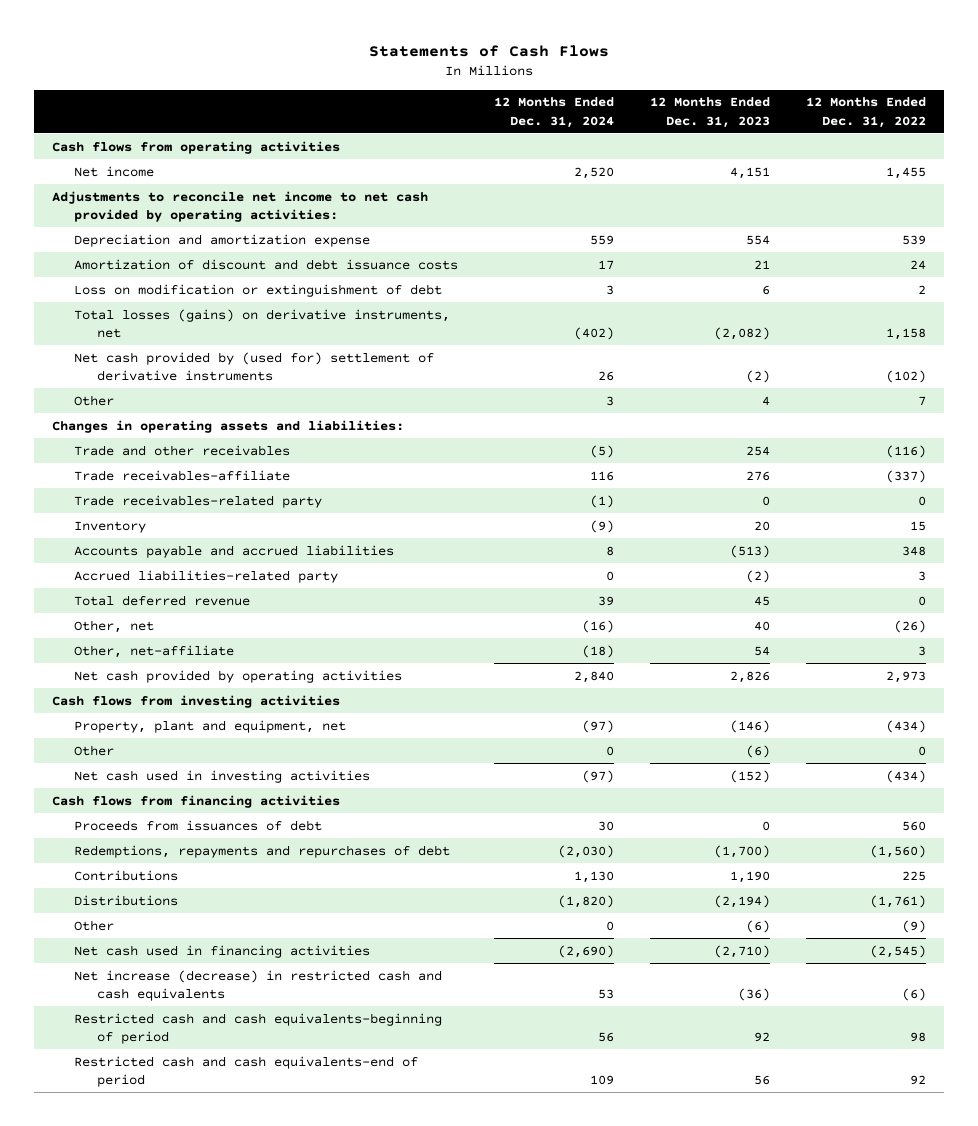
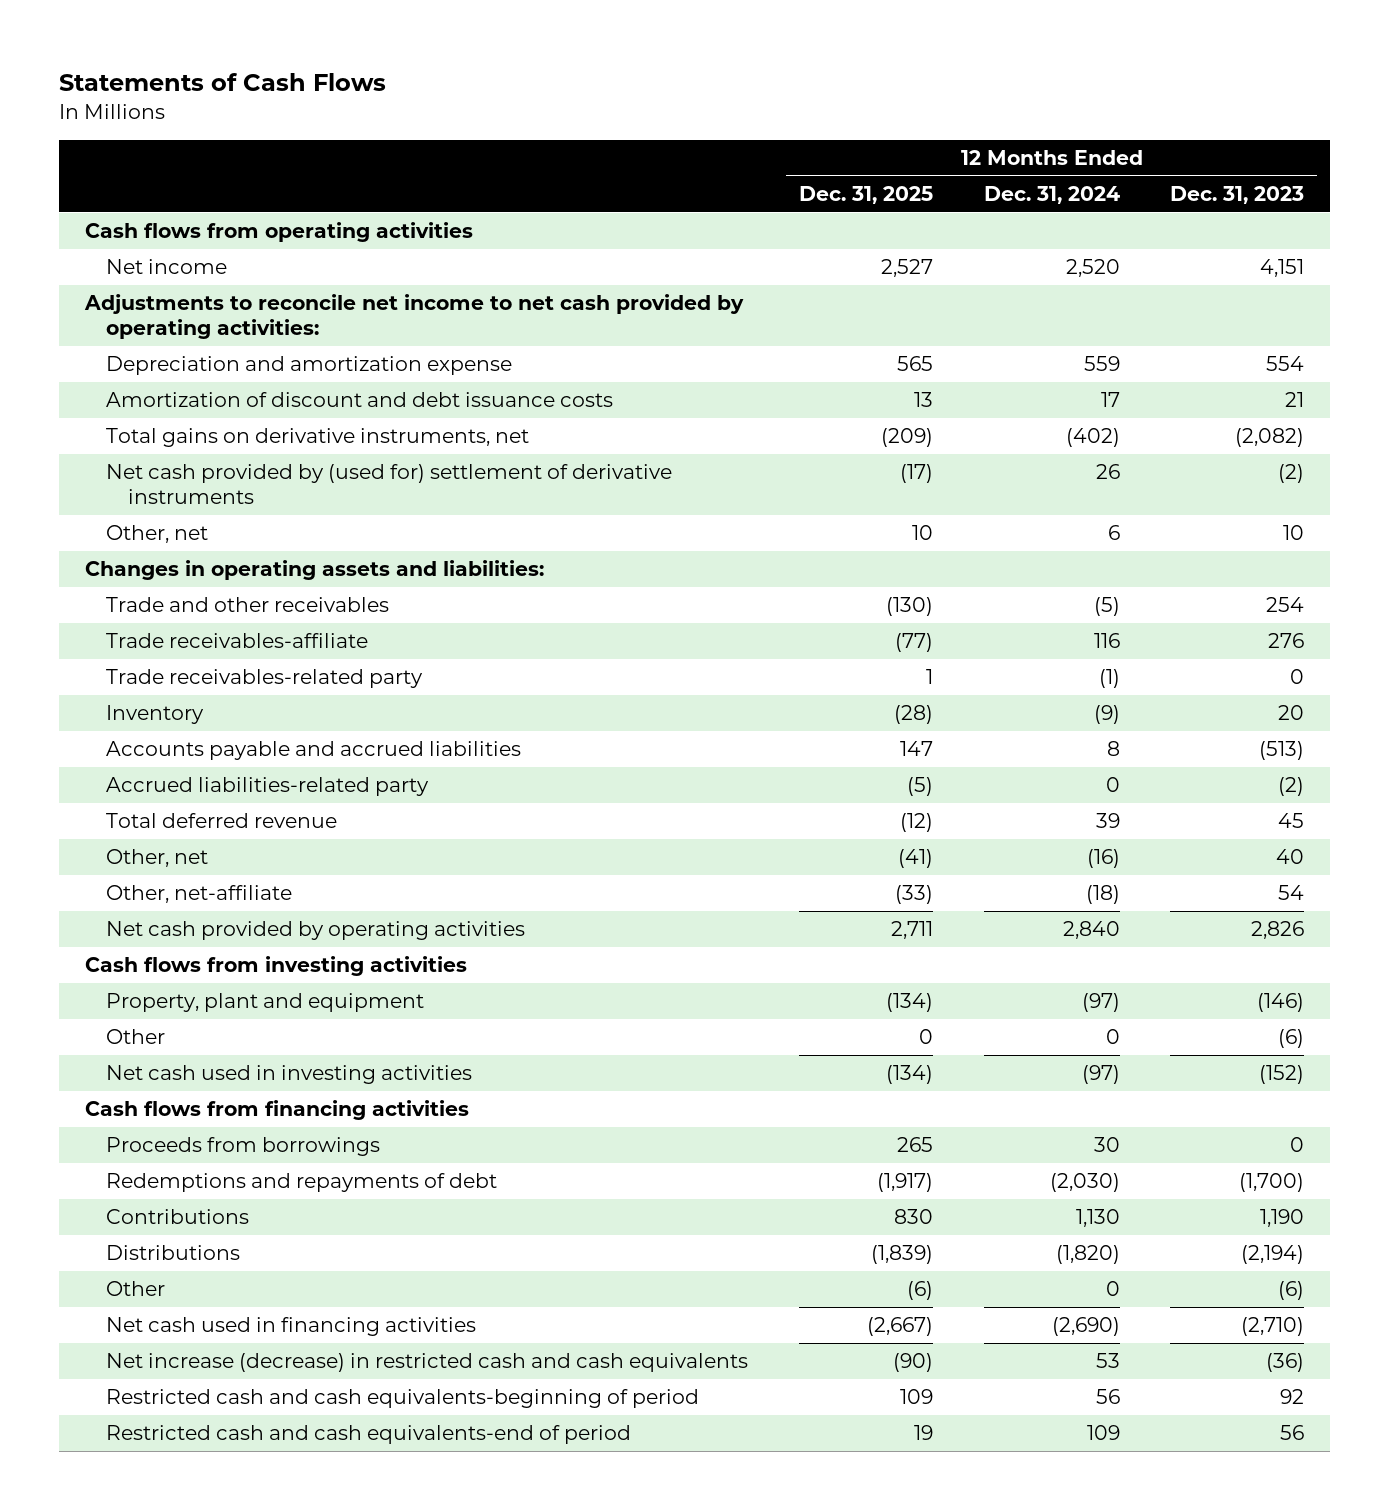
- | 12 Months Ended Dec. 31, 2024 | 12 Months Ended Dec. 31, 2023 | 12 Months Ended Dec. 31, 2022
+ | 12 Months Ended Dec. 31, 2025 | 12 Months Ended Dec. 31, 2024 | 12 Months Ended Dec. 31, 2023
- Loss on modification or extinguishment of debt | 3 | 6 | 2
- Total losses (gains) on derivative instruments, net | (402) | (2,082) | 1,158
+ Total gains on derivative instruments, net | (209) | (402) | (2,082)
- Other | 3 | 4 | 7
+ Other, net | 10 | 6 | 10
- Property, plant and equipment, net | (97) | (146) | (434)
+ Property, plant and equipment | (134) | (97) | (146)
- Proceeds from issuances of debt | 30 | 0 | 560
- Redemptions, repayments and repurchases of debt | (2,030) | (1,700) | (1,560)
+ Proceeds from borrowings | 265 | 30 | 0
+ Redemptions and repayments of debt | (1,917) | (2,030) | (1,700)

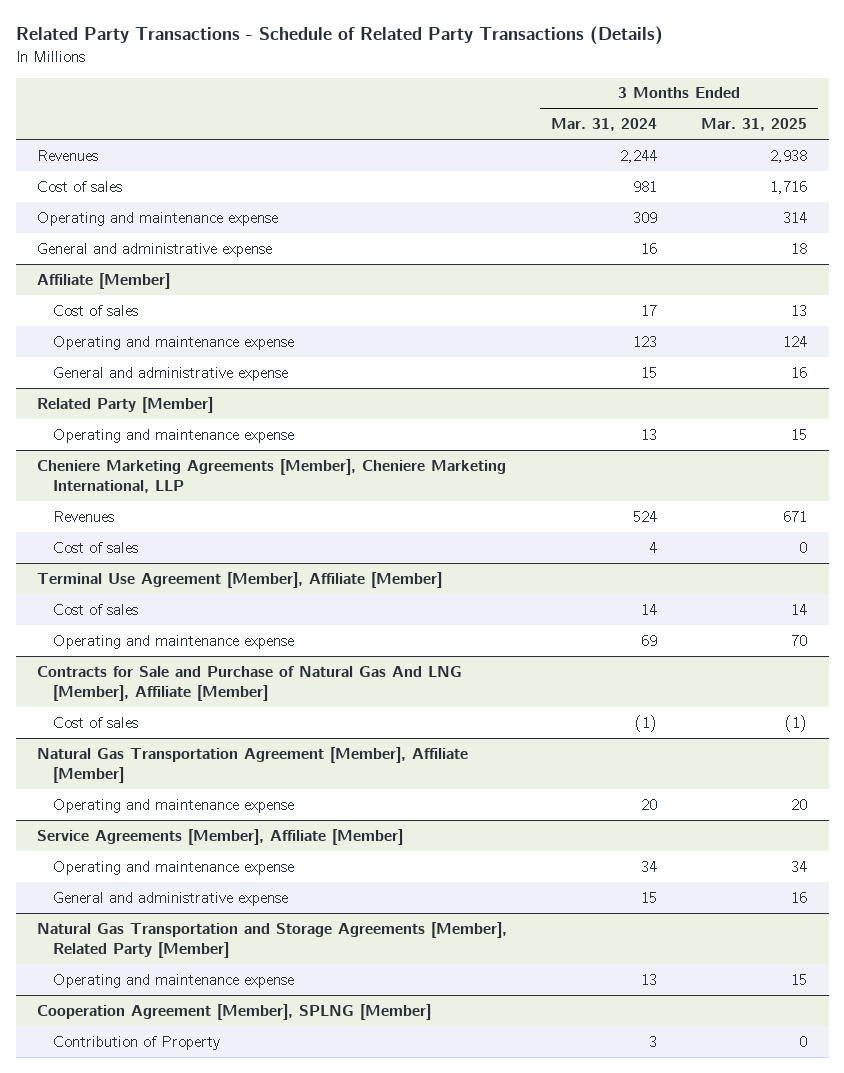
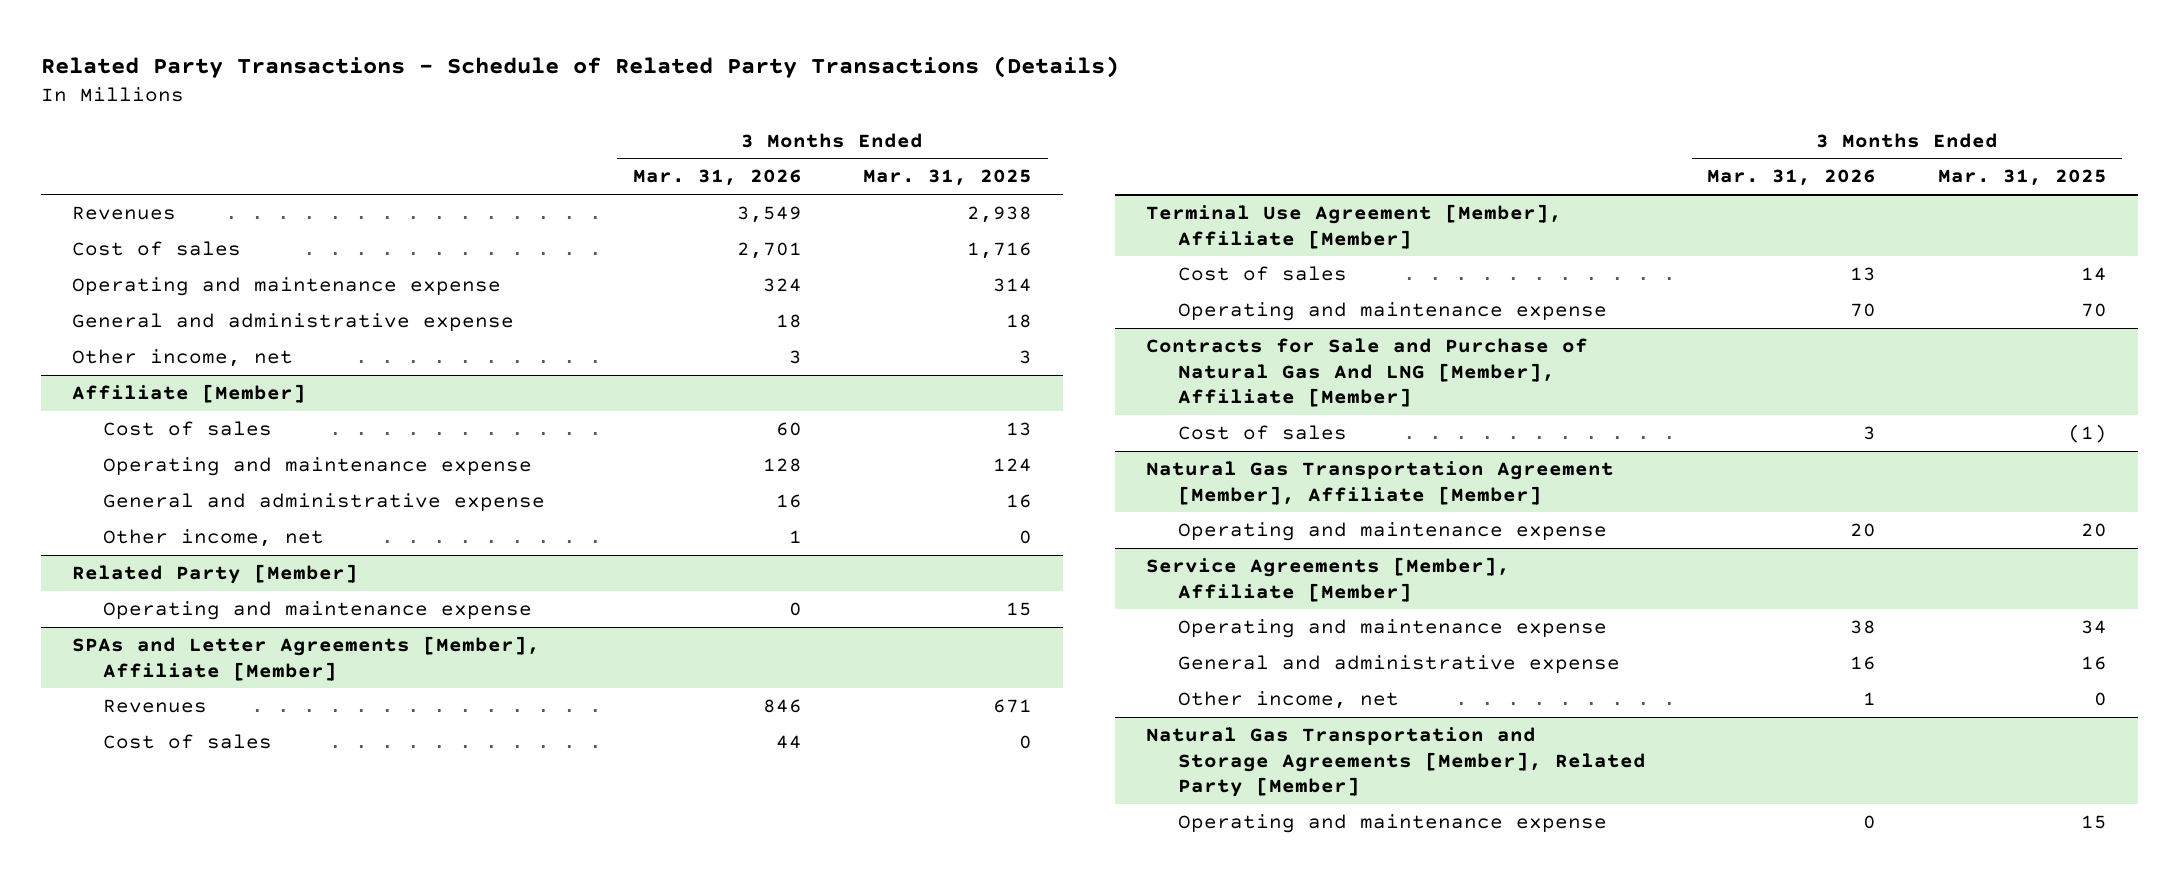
- | 3 Months Ended Mar. 31, 2024 | 3 Months Ended Mar. 31, 2025
+ | 3 Months Ended Mar. 31, 2026 | 3 Months Ended Mar. 31, 2025
+ Other income, net | 3 | 3
@ Affiliate [Member]
+ Other income, net | 1 | 0
- Cheniere Marketing Agreements [Member], Cheniere Marketing International, LLP
+ SPAs and Letter Agreements [Member], Affiliate [Member]
@ Service Agreements [Member], Affiliate [Member]
+ Other income, net | 1 | 0
- Cooperation Agreement [Member], SPLNG [Member]
- Contribution of Property | 3 | 0

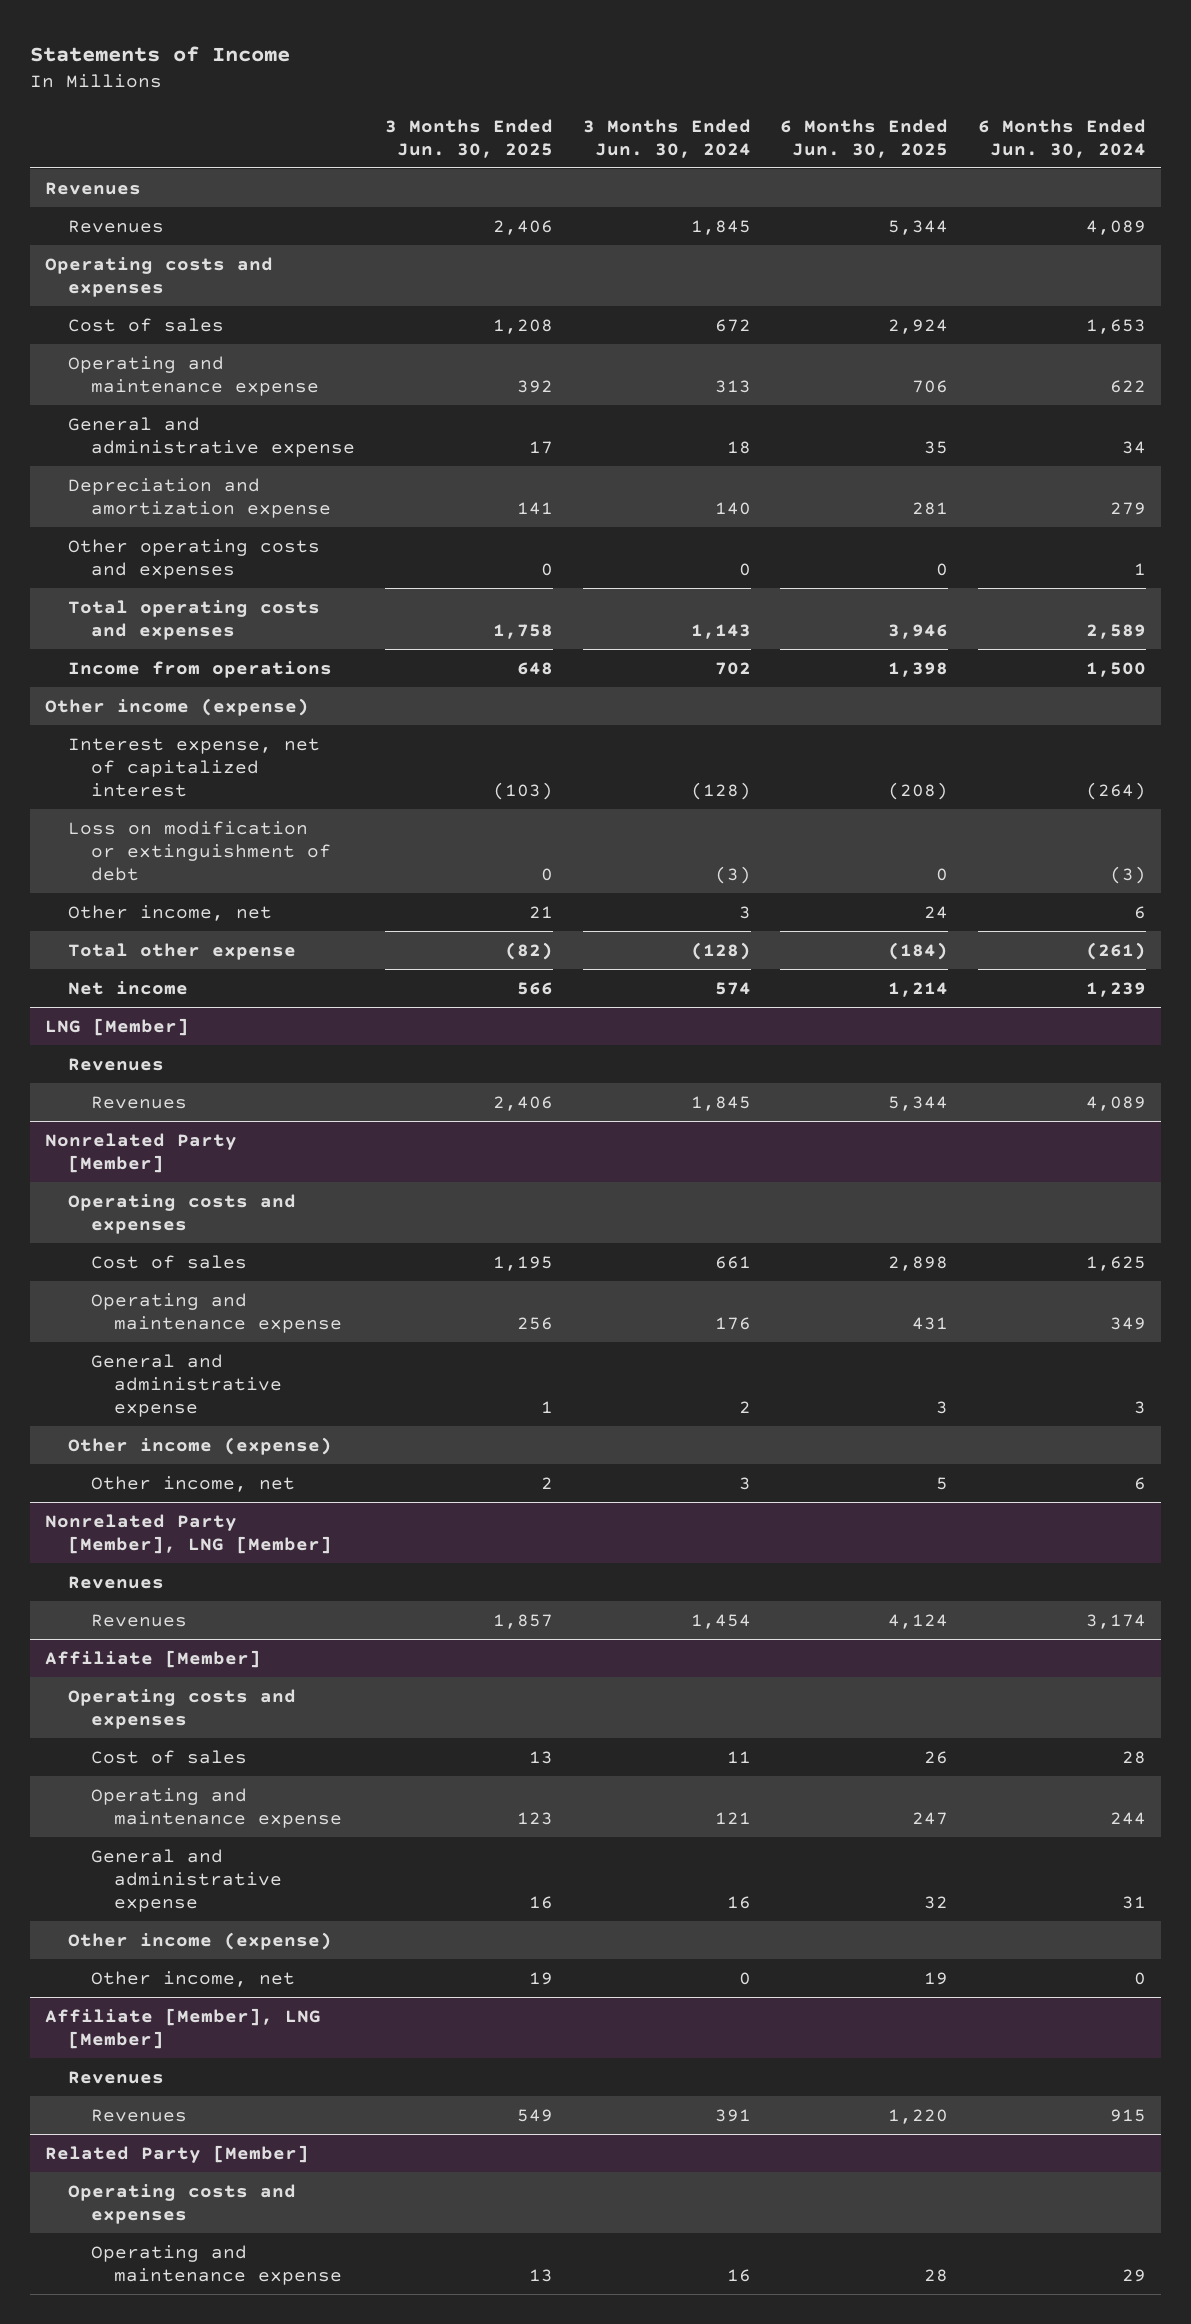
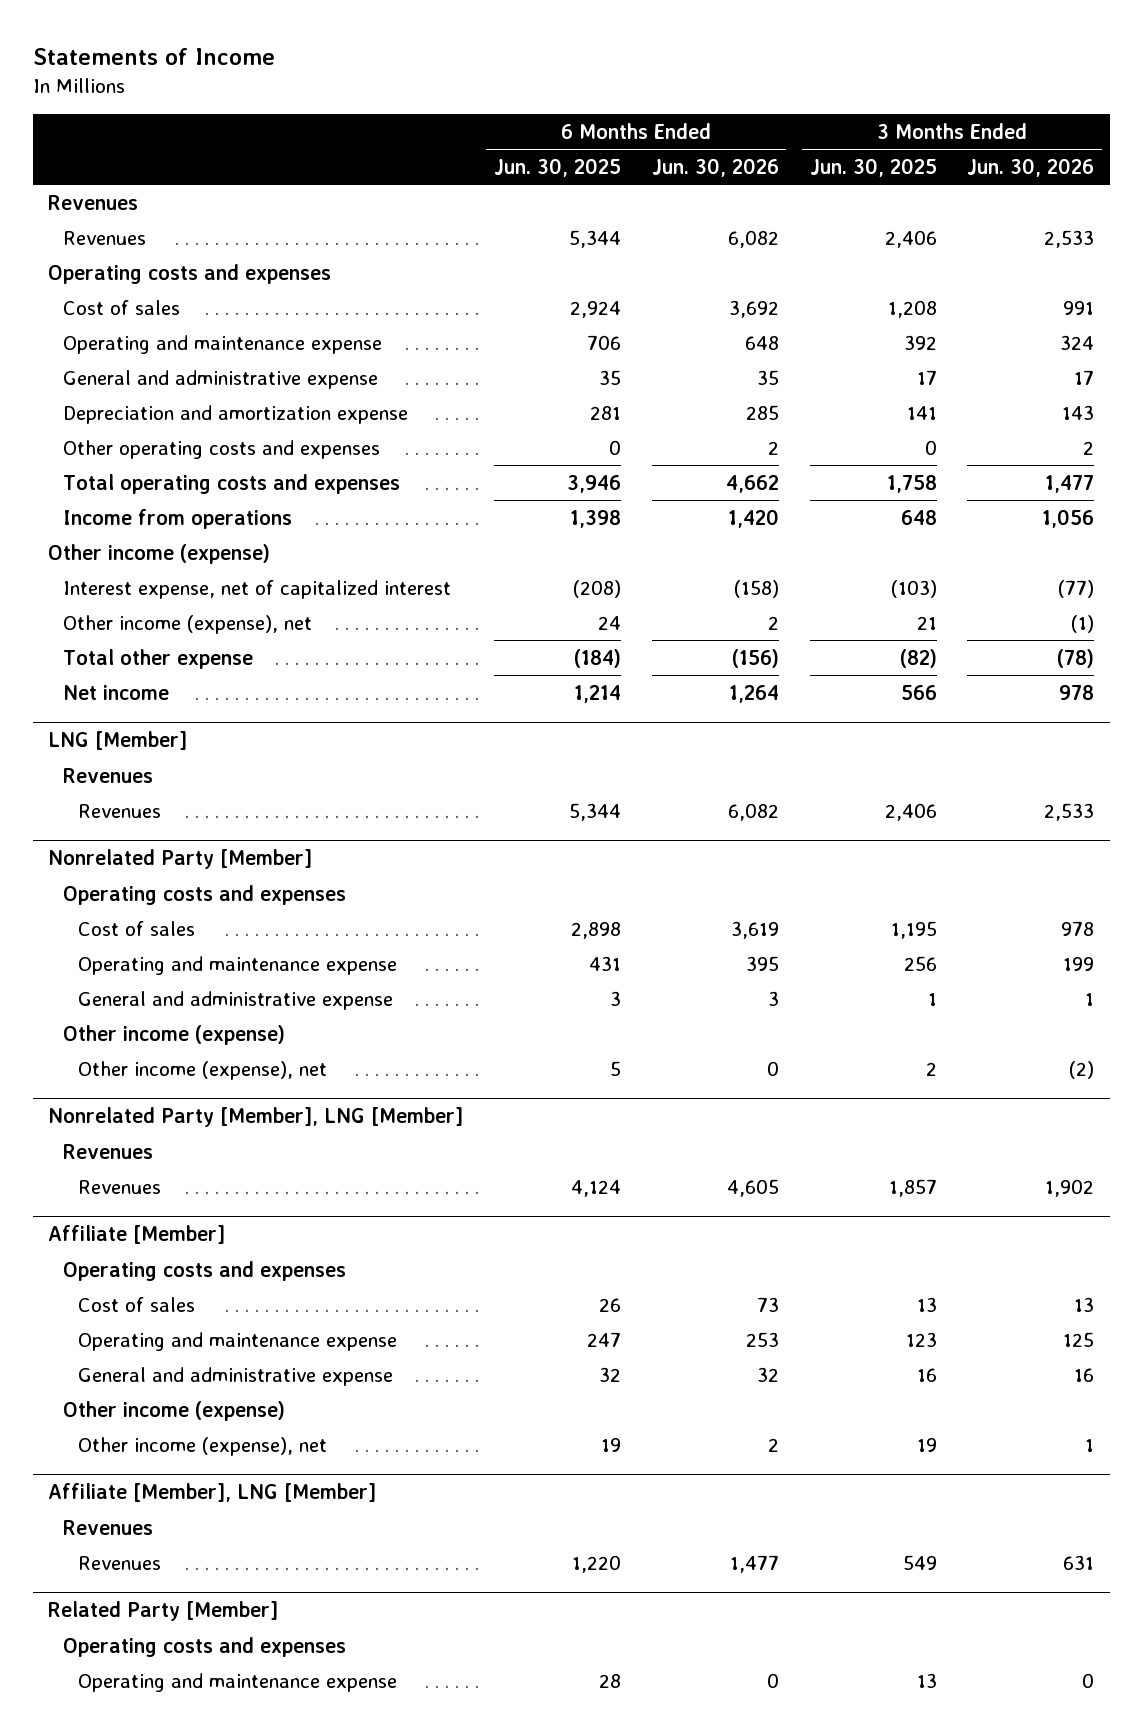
- | 3 Months Ended Jun. 30, 2025 | 3 Months Ended Jun. 30, 2024 | 6 Months Ended Jun. 30, 2025 | 6 Months Ended Jun. 30, 2024
+ | 6 Months Ended Jun. 30, 2025 | 6 Months Ended Jun. 30, 2026 | 3 Months Ended Jun. 30, 2025 | 3 Months Ended Jun. 30, 2026
- Loss on modification or extinguishment of debt | 0 | (3) | 0 | (3)
- Other income, net | 21 | 3 | 24 | 6
+ Other income (expense), net | 24 | 2 | 21 | (1)
@ Nonrelated Party [Member]
- Other income, net | 2 | 3 | 5 | 6
+ Other income (expense), net | 5 | 0 | 2 | (2)
@ Affiliate [Member]
- Other income, net | 19 | 0 | 19 | 0
+ Other income (expense), net | 19 | 2 | 19 | 1

